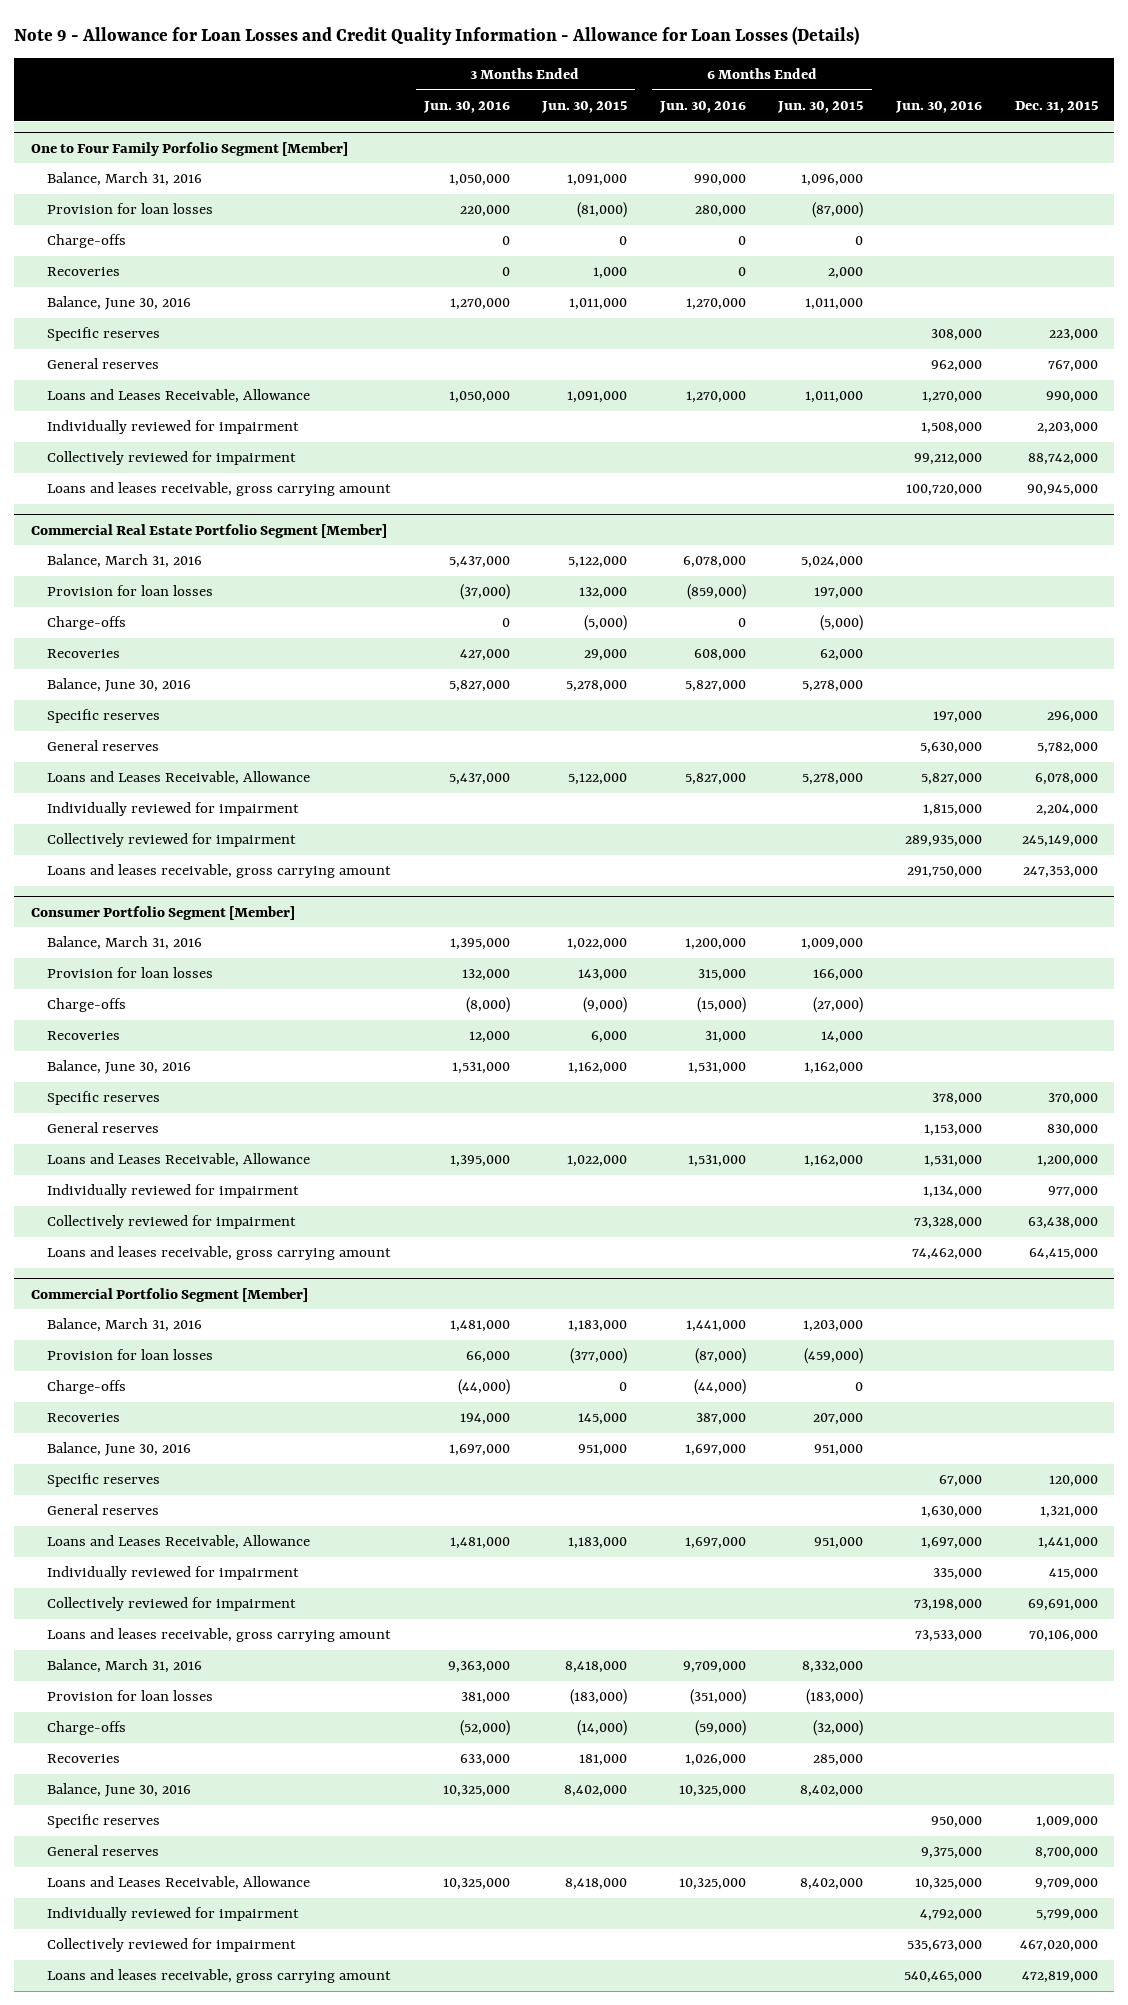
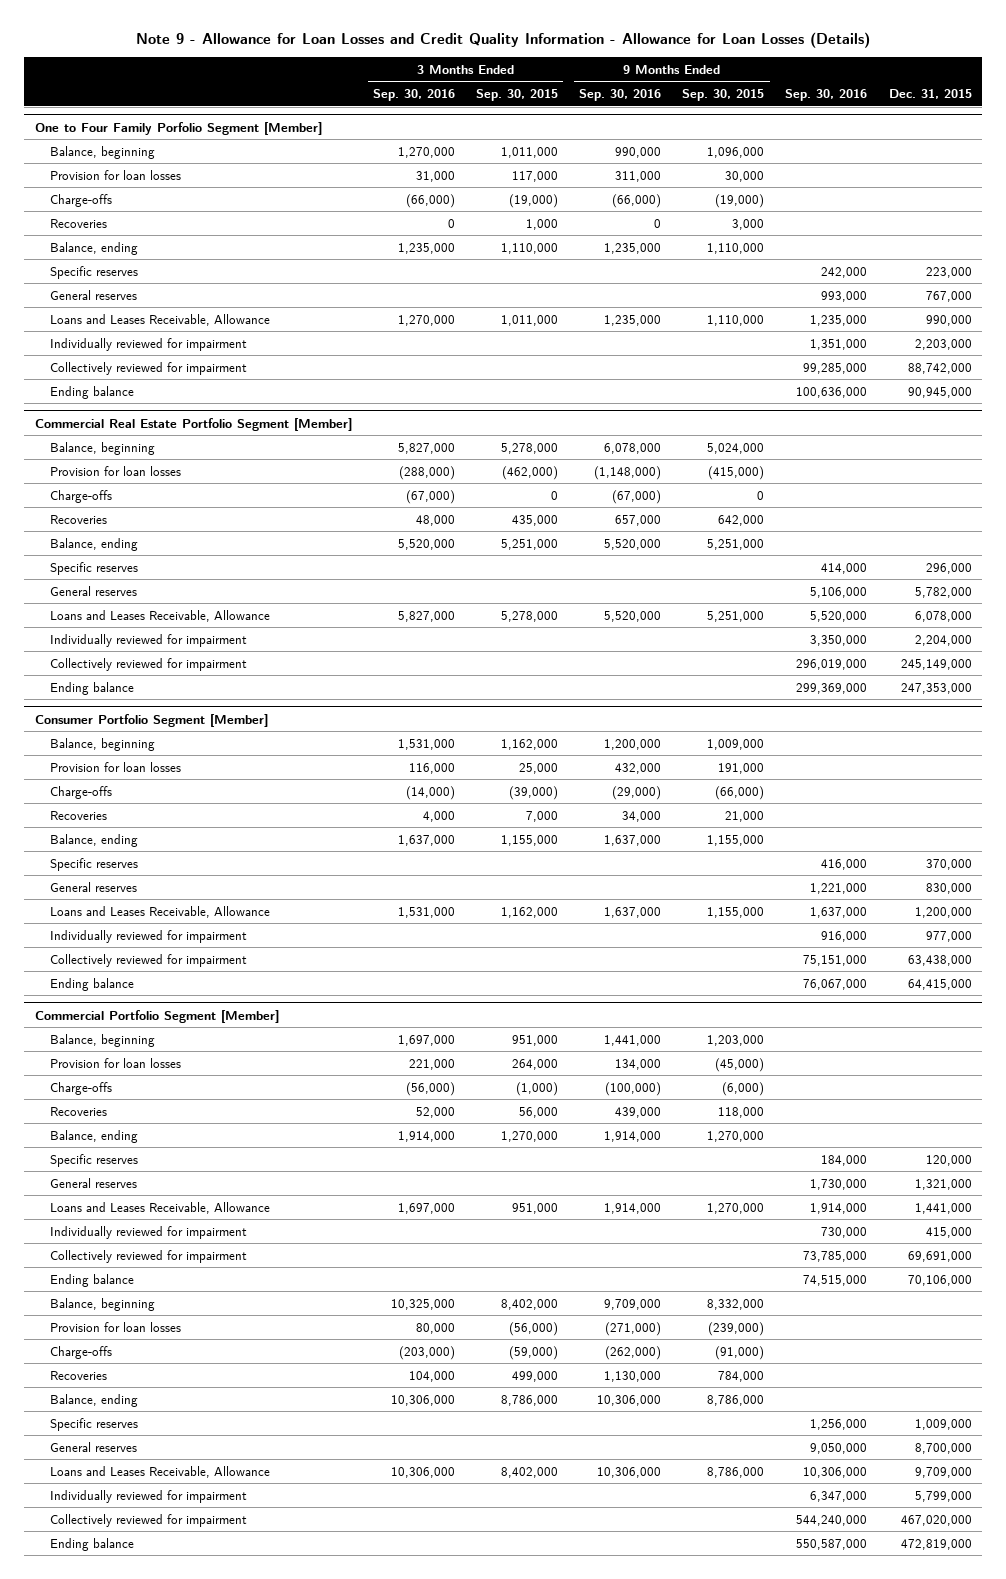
- | 3 Months Ended Jun. 30, 2016 | 3 Months Ended Jun. 30, 2015 | 6 Months Ended Jun. 30, 2016 | 6 Months Ended Jun. 30, 2015 | Jun. 30, 2016 | Dec. 31, 2015
+ | 3 Months Ended Sep. 30, 2016 | 3 Months Ended Sep. 30, 2015 | 9 Months Ended Sep. 30, 2016 | 9 Months Ended Sep. 30, 2015 | Sep. 30, 2016 | Dec. 31, 2015
@ One to Four Family Porfolio Segment [Member]
- Balance, March 31, 2016 | 1,050,000 | 1,091,000 | 990,000 | 1,096,000 | |
+ Balance, beginning | 1,270,000 | 1,011,000 | 990,000 | 1,096,000 | |
- Balance, June 30, 2016 | 1,270,000 | 1,011,000 | 1,270,000 | 1,011,000 | |
+ Balance, ending | 1,235,000 | 1,110,000 | 1,235,000 | 1,110,000 | |
- Loans and leases receivable, gross carrying amount | | | | | 100,720,000 | 90,945,000
+ Ending balance | | | | | 100,636,000 | 90,945,000
@ Commercial Real Estate Portfolio Segment [Member]
- Balance, March 31, 2016 | 5,437,000 | 5,122,000 | 6,078,000 | 5,024,000 | |
+ Balance, beginning | 5,827,000 | 5,278,000 | 6,078,000 | 5,024,000 | |
- Balance, June 30, 2016 | 5,827,000 | 5,278,000 | 5,827,000 | 5,278,000 | |
+ Balance, ending | 5,520,000 | 5,251,000 | 5,520,000 | 5,251,000 | |
- Loans and leases receivable, gross carrying amount | | | | | 291,750,000 | 247,353,000
+ Ending balance | | | | | 299,369,000 | 247,353,000
@ Consumer Portfolio Segment [Member]
- Balance, March 31, 2016 | 1,395,000 | 1,022,000 | 1,200,000 | 1,009,000 | |
+ Balance, beginning | 1,531,000 | 1,162,000 | 1,200,000 | 1,009,000 | |
- Balance, June 30, 2016 | 1,531,000 | 1,162,000 | 1,531,000 | 1,162,000 | |
+ Balance, ending | 1,637,000 | 1,155,000 | 1,637,000 | 1,155,000 | |
- Loans and leases receivable, gross carrying amount | | | | | 74,462,000 | 64,415,000
+ Ending balance | | | | | 76,067,000 | 64,415,000
@ Commercial Portfolio Segment [Member]
- Balance, March 31, 2016 | 1,481,000 | 1,183,000 | 1,441,000 | 1,203,000 | |
+ Balance, beginning | 1,697,000 | 951,000 | 1,441,000 | 1,203,000 | |
- Balance, June 30, 2016 | 1,697,000 | 951,000 | 1,697,000 | 951,000 | |
+ Balance, ending | 1,914,000 | 1,270,000 | 1,914,000 | 1,270,000 | |
- Loans and leases receivable, gross carrying amount | | | | | 73,533,000 | 70,106,000
- Balance, March 31, 2016 | 9,363,000 | 8,418,000 | 9,709,000 | 8,332,000 | |
+ Ending balance | | | | | 74,515,000 | 70,106,000
+ Balance, beginning | 10,325,000 | 8,402,000 | 9,709,000 | 8,332,000 | |
- Balance, June 30, 2016 | 10,325,000 | 8,402,000 | 10,325,000 | 8,402,000 | |
+ Balance, ending | 10,306,000 | 8,786,000 | 10,306,000 | 8,786,000 | |
- Loans and leases receivable, gross carrying amount | | | | | 540,465,000 | 472,819,000
+ Ending balance | | | | | 550,587,000 | 472,819,000

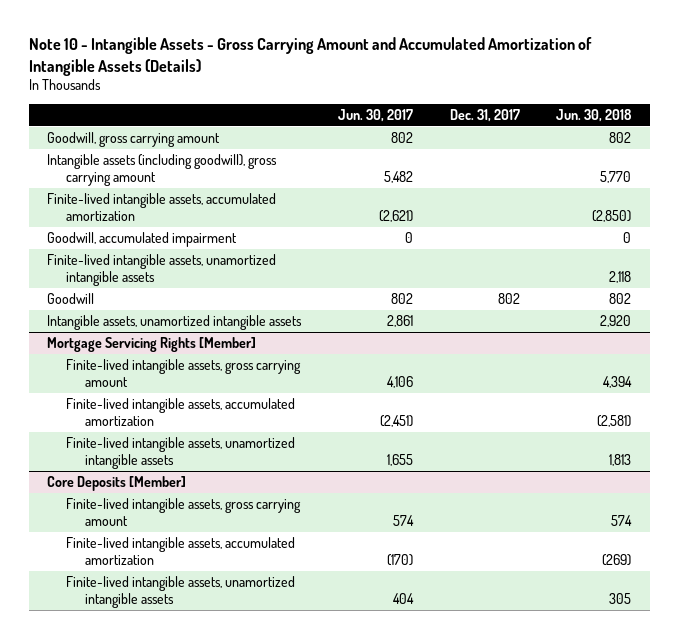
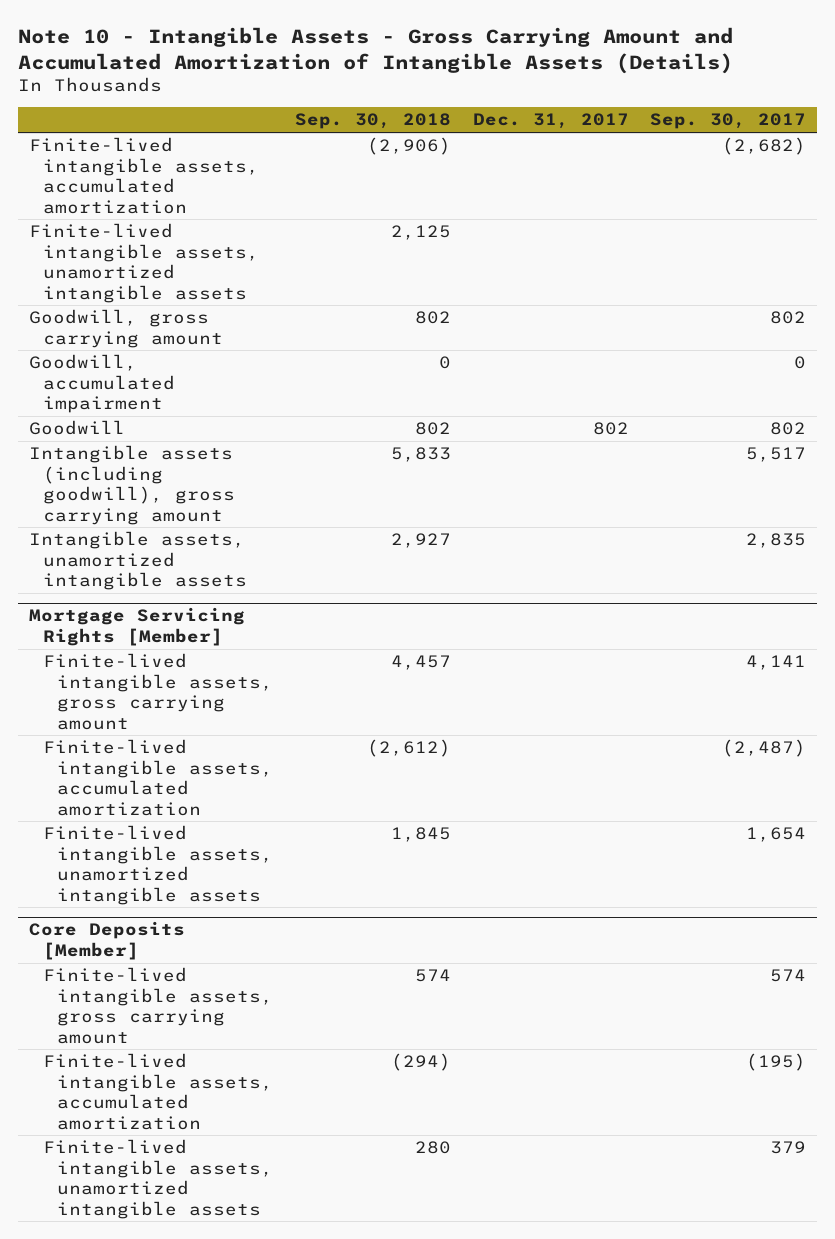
- | Jun. 30, 2017 | Dec. 31, 2017 | Jun. 30, 2018
+ | Sep. 30, 2018 | Dec. 31, 2017 | Sep. 30, 2017
moved down: Goodwill, gross carrying amount | 802 | | 802
moved down: Goodwill, accumulated impairment | 0 | | 0
moved down: Intangible assets (including goodwill), gross carrying amount | 5,833 | | 5,517

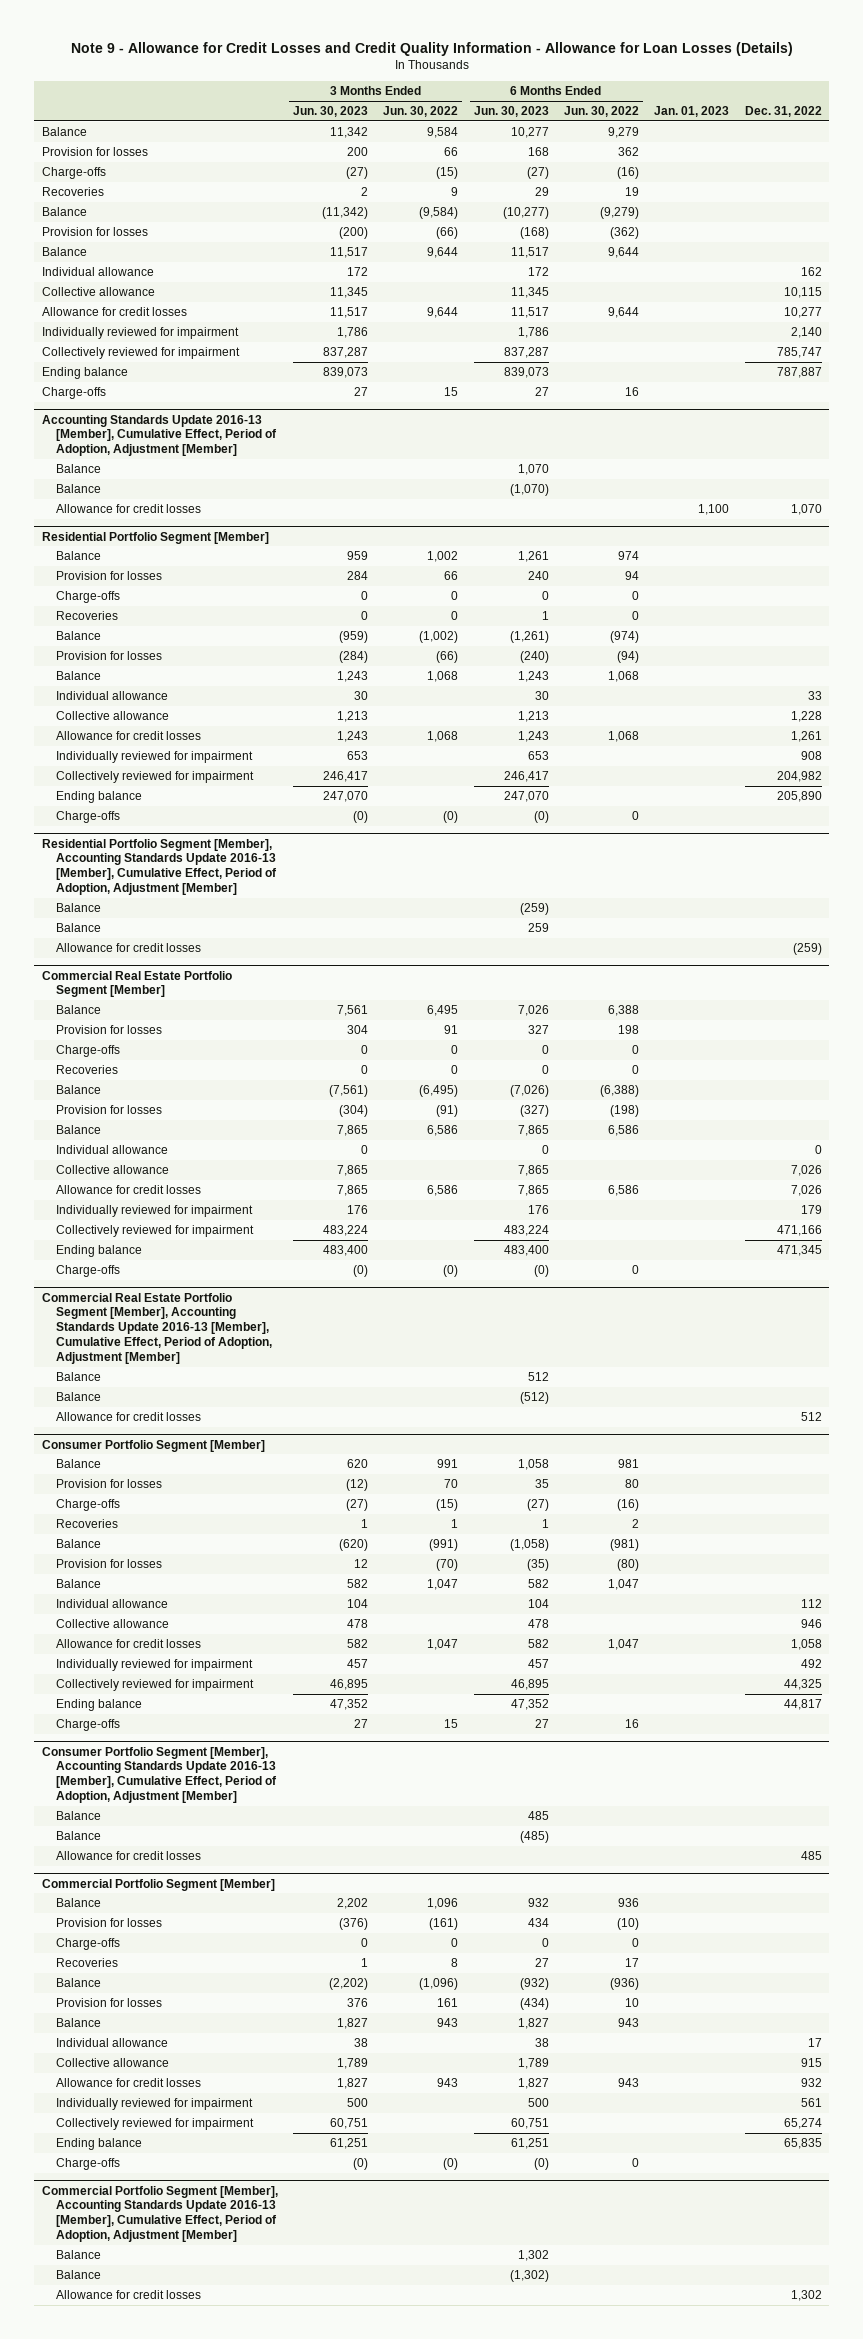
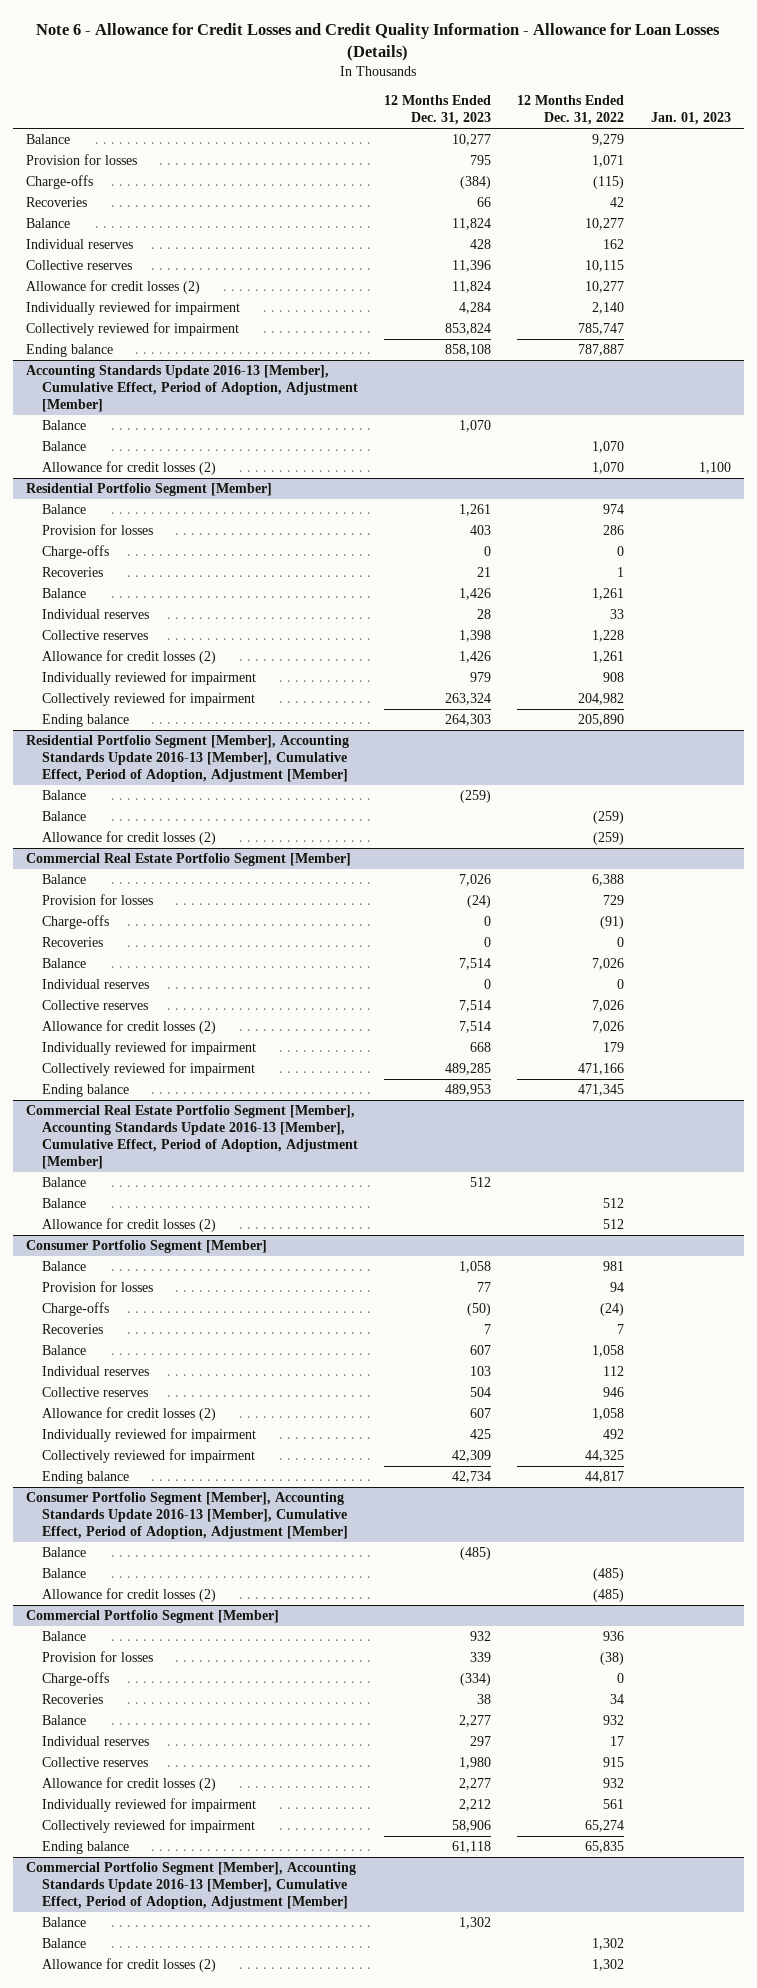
- Note 9 - Allowance for Credit Losses and Credit Quality Information - Allowance for Loan Losses (Details)
+ Note 6 - Allowance for Credit Losses and Credit Quality Information - Allowance for Loan Losses (Details)
- | 3 Months Ended Jun. 30, 2023 | 3 Months Ended Jun. 30, 2022 | 6 Months Ended Jun. 30, 2023 | 6 Months Ended Jun. 30, 2022 | Jan. 01, 2023 | Dec. 31, 2022
+ | 12 Months Ended Dec. 31, 2023 | 12 Months Ended Dec. 31, 2022 | Jan. 01, 2023
- Provision for losses | (200) | (66) | (168) | (362) | |
- Balance | 11,517 | 9,644 | 11,517 | 9,644 | |
- Individual allowance | 172 | | 172 | | | 162
- Collective allowance | 11,345 | | 11,345 | | | 10,115
- Allowance for credit losses | 11,517 | 9,644 | 11,517 | 9,644 | | 10,277
+ Individual reserves | 428 | 162 |
+ Collective reserves | 11,396 | 10,115 |
+ Allowance for credit losses (2) | 11,824 | 10,277 |
- Charge-offs | 27 | 15 | 27 | 16 | |
@ Accounting Standards Update 2016-13 [Member], Cumulative Effect, Period of Adoption, Adjustment [Member]
- Allowance for credit losses | | | | | 1,100 | 1,070
+ Allowance for credit losses (2) | | 1,070 | 1,100
@ Residential Portfolio Segment [Member]
- Provision for losses | (284) | (66) | (240) | (94) | |
- Balance | 1,243 | 1,068 | 1,243 | 1,068 | |
- Individual allowance | 30 | | 30 | | | 33
- Collective allowance | 1,213 | | 1,213 | | | 1,228
- Allowance for credit losses | 1,243 | 1,068 | 1,243 | 1,068 | | 1,261
+ Individual reserves | 28 | 33 |
+ Collective reserves | 1,398 | 1,228 |
+ Allowance for credit losses (2) | 1,426 | 1,261 |
- Charge-offs | (0) | (0) | (0) | 0 | |
@ Residential Portfolio Segment [Member], Accounting Standards Update 2016-13 [Member], Cumulative Effect, Period of Adoption, Adjustment [Member]
- Allowance for credit losses | | | | | | (259)
+ Allowance for credit losses (2) | | (259) |
@ Commercial Real Estate Portfolio Segment [Member]
- Provision for losses | (304) | (91) | (327) | (198) | |
- Balance | 7,865 | 6,586 | 7,865 | 6,586 | |
- Individual allowance | 0 | | 0 | | | 0
- Collective allowance | 7,865 | | 7,865 | | | 7,026
- Allowance for credit losses | 7,865 | 6,586 | 7,865 | 6,586 | | 7,026
+ Individual reserves | 0 | 0 |
+ Collective reserves | 7,514 | 7,026 |
+ Allowance for credit losses (2) | 7,514 | 7,026 |
- Charge-offs | (0) | (0) | (0) | 0 | |
@ Commercial Real Estate Portfolio Segment [Member], Accounting Standards Update 2016-13 [Member], Cumulative Effect, Period of Adoption, Adjustment [Member]
- Allowance for credit losses | | | | | | 512
+ Allowance for credit losses (2) | | 512 |
@ Consumer Portfolio Segment [Member]
- Provision for losses | 12 | (70) | (35) | (80) | |
- Balance | 582 | 1,047 | 582 | 1,047 | |
- Individual allowance | 104 | | 104 | | | 112
- Collective allowance | 478 | | 478 | | | 946
- Allowance for credit losses | 582 | 1,047 | 582 | 1,047 | | 1,058
+ Individual reserves | 103 | 112 |
+ Collective reserves | 504 | 946 |
+ Allowance for credit losses (2) | 607 | 1,058 |
- Charge-offs | 27 | 15 | 27 | 16 | |
@ Consumer Portfolio Segment [Member], Accounting Standards Update 2016-13 [Member], Cumulative Effect, Period of Adoption, Adjustment [Member]
- Allowance for credit losses | | | | | | 485
+ Allowance for credit losses (2) | | (485) |
@ Commercial Portfolio Segment [Member]
- Provision for losses | 376 | 161 | (434) | 10 | |
- Balance | 1,827 | 943 | 1,827 | 943 | |
- Individual allowance | 38 | | 38 | | | 17
- Collective allowance | 1,789 | | 1,789 | | | 915
- Allowance for credit losses | 1,827 | 943 | 1,827 | 943 | | 932
+ Individual reserves | 297 | 17 |
+ Collective reserves | 1,980 | 915 |
+ Allowance for credit losses (2) | 2,277 | 932 |
- Charge-offs | (0) | (0) | (0) | 0 | |
@ Commercial Portfolio Segment [Member], Accounting Standards Update 2016-13 [Member], Cumulative Effect, Period of Adoption, Adjustment [Member]
- Allowance for credit losses | | | | | | 1,302
+ Allowance for credit losses (2) | | 1,302 |

